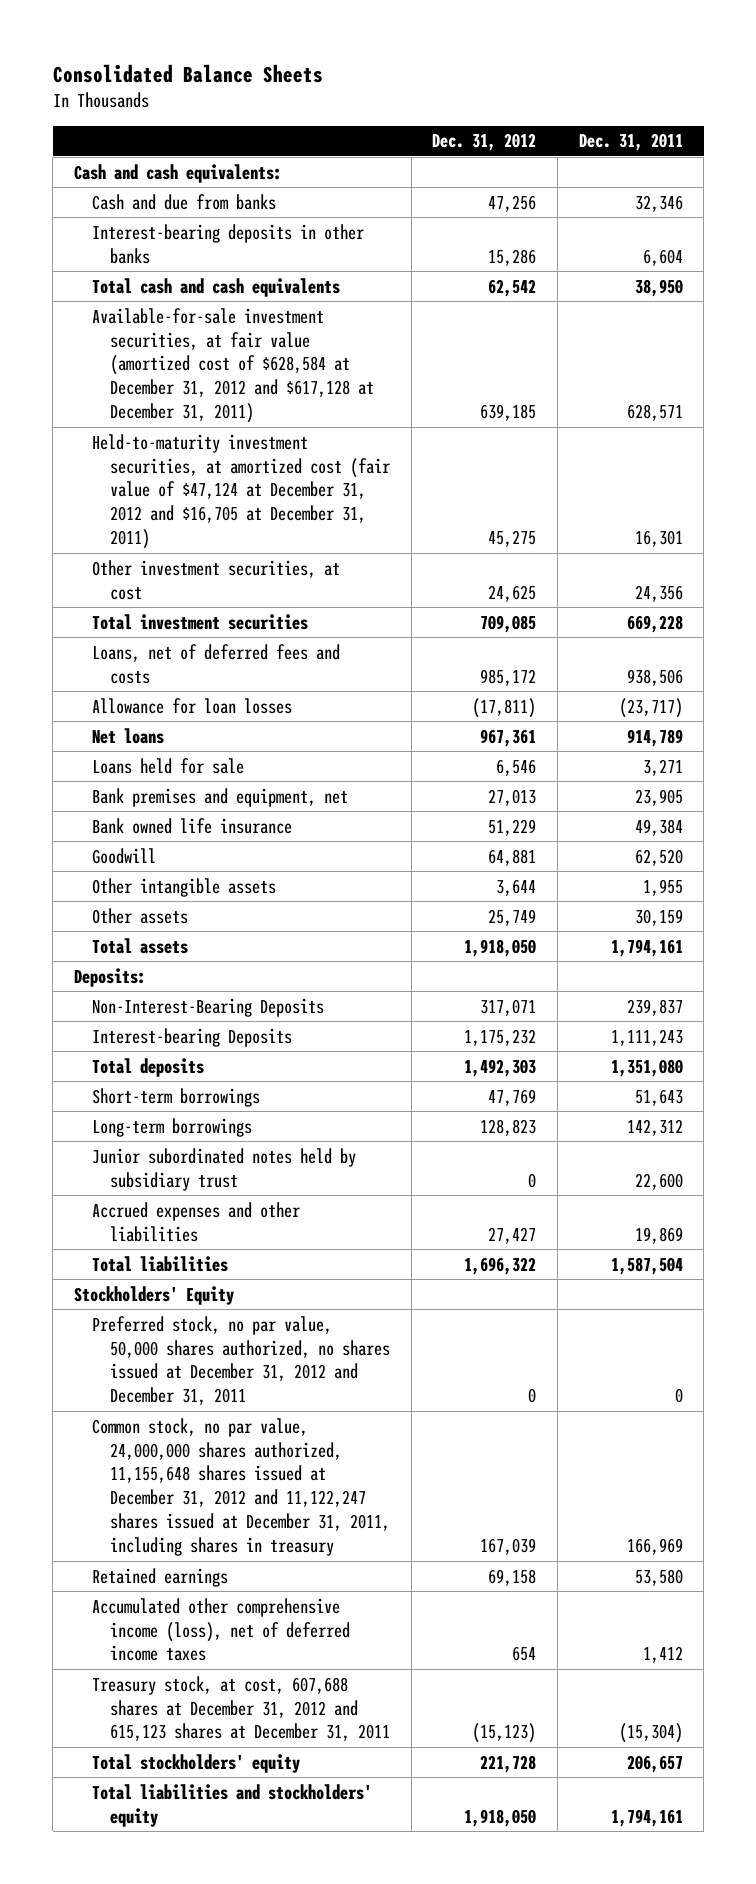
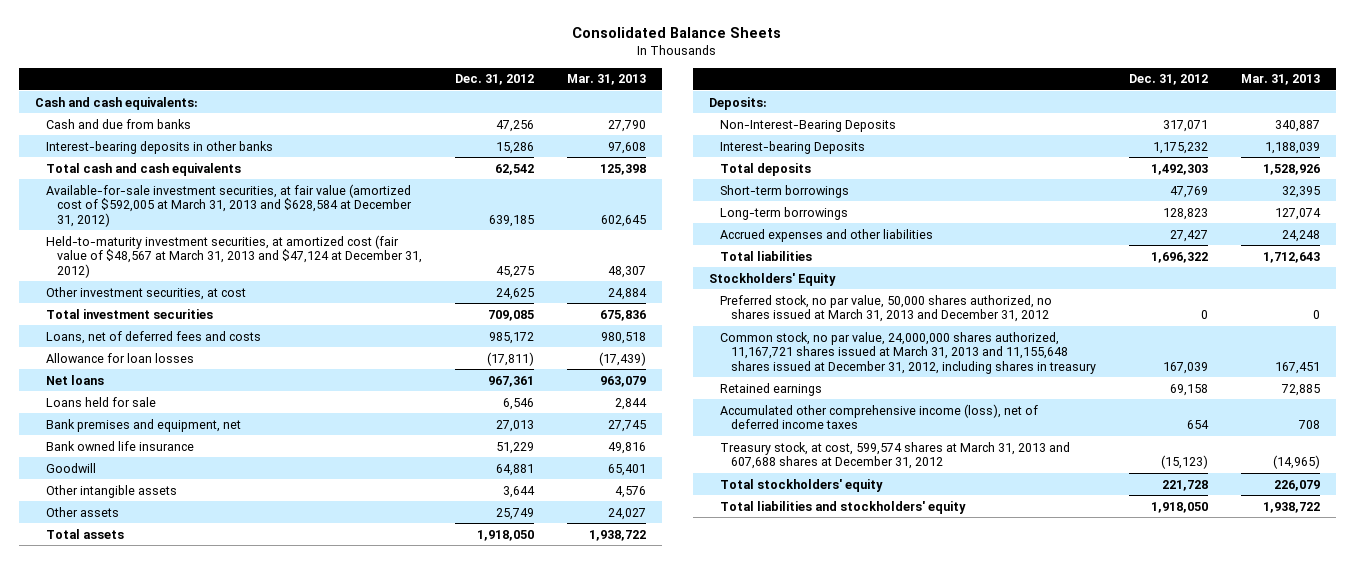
- | Dec. 31, 2012 | Dec. 31, 2011
+ | Dec. 31, 2012 | Mar. 31, 2013
- Available-for-sale investment securities, at fair value (amortized cost of $628,584 at December 31, 2012 and $617,128 at December 31, 2011) | 639,185 | 628,571
- Held-to-maturity investment securities, at amortized cost (fair value of $47,124 at December 31, 2012 and $16,705 at December 31, 2011) | 45,275 | 16,301
+ Available-for-sale investment securities, at fair value (amortized cost of $592,005 at March 31, 2013 and $628,584 at December 31, 2012) | 639,185 | 602,645
+ Held-to-maturity investment securities, at amortized cost (fair value of $48,567 at March 31, 2013 and $47,124 at December 31, 2012) | 45,275 | 48,307
- Junior subordinated notes held by subsidiary trust | 0 | 22,600
- Preferred stock, no par value, 50,000 shares authorized, no shares issued at December 31, 2012 and December 31, 2011 | 0 | 0
- Common stock, no par value, 24,000,000 shares authorized, 11,155,648 shares issued at December 31, 2012 and 11,122,247 shares issued at December 31, 2011, including shares in treasury | 167,039 | 166,969
+ Preferred stock, no par value, 50,000 shares authorized, no shares issued at March 31, 2013 and December 31, 2012 | 0 | 0
+ Common stock, no par value, 24,000,000 shares authorized, 11,167,721 shares issued at March 31, 2013 and 11,155,648 shares issued at December 31, 2012, including shares in treasury | 167,039 | 167,451
- Treasury stock, at cost, 607,688 shares at December 31, 2012 and 615,123 shares at December 31, 2011 | (15,123) | (15,304)
+ Treasury stock, at cost, 599,574 shares at March 31, 2013 and 607,688 shares at December 31, 2012 | (15,123) | (14,965)

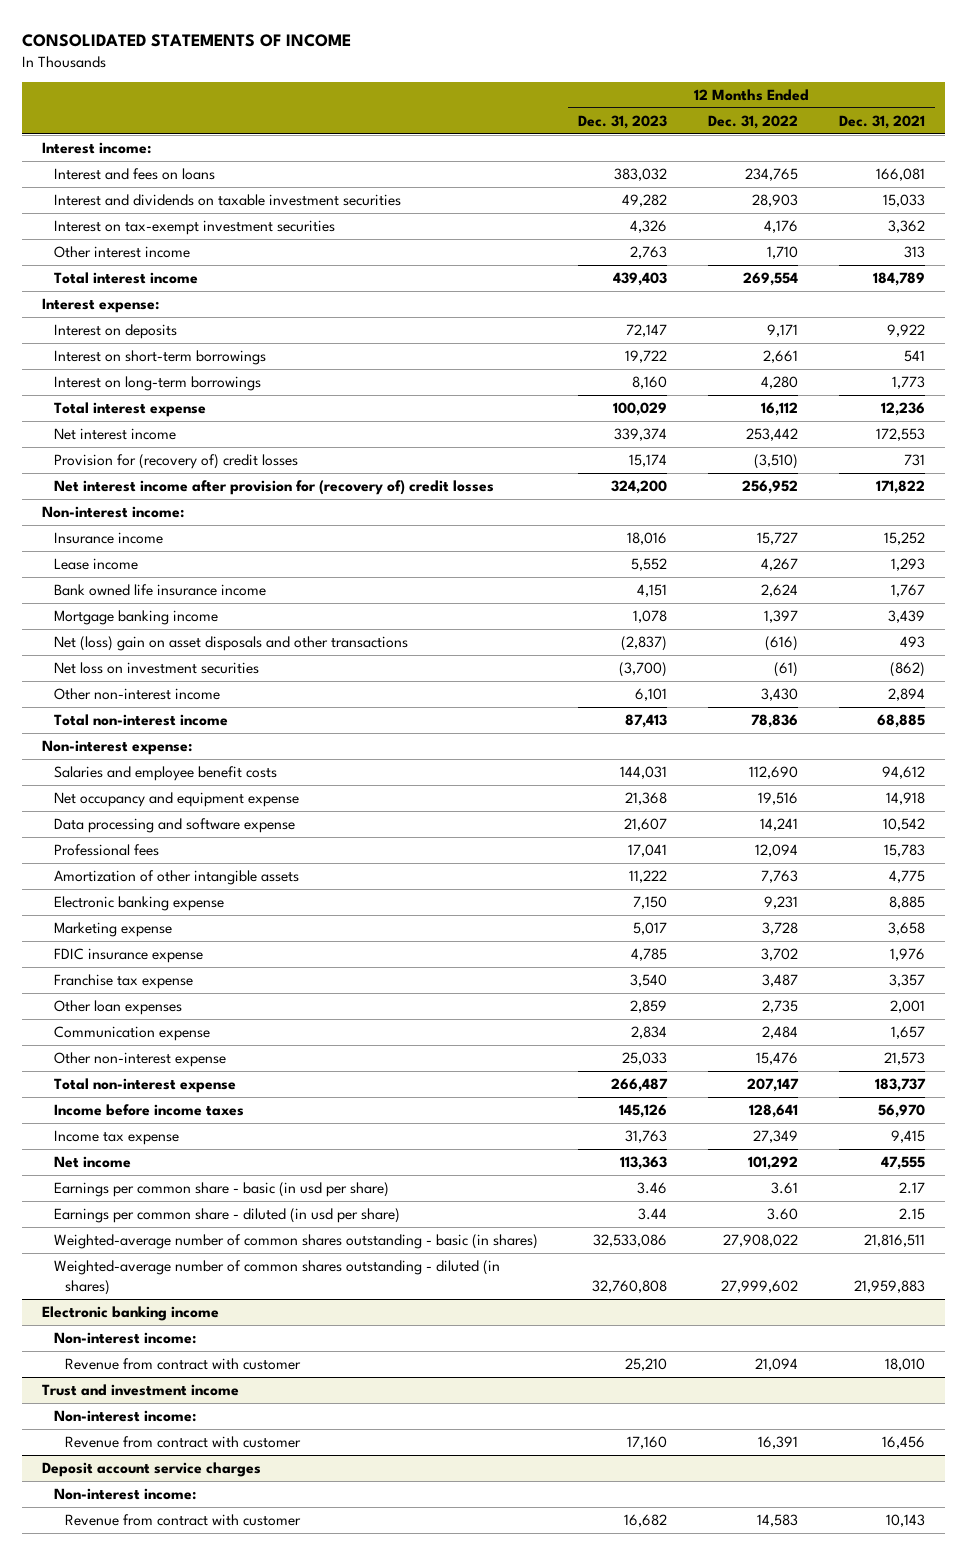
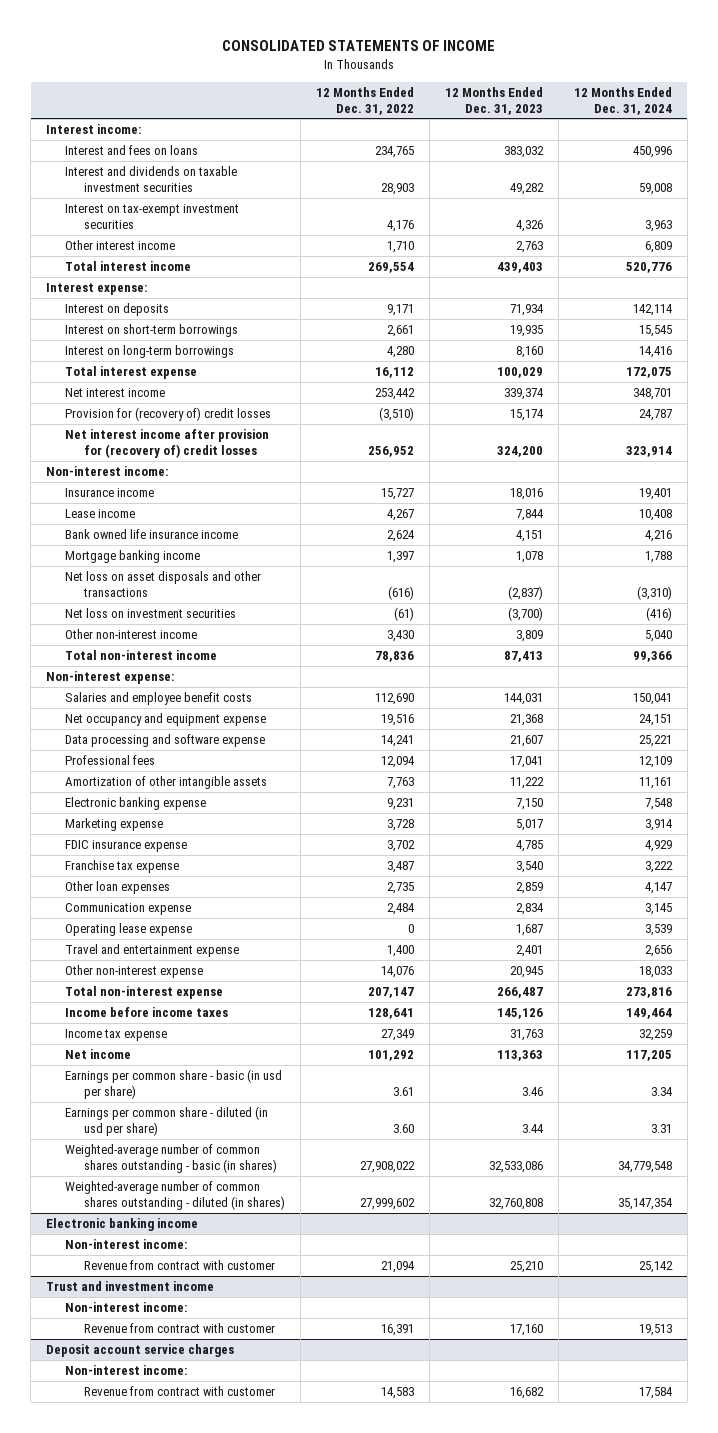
- | 12 Months Ended Dec. 31, 2023 | 12 Months Ended Dec. 31, 2022 | 12 Months Ended Dec. 31, 2021
+ | 12 Months Ended Dec. 31, 2022 | 12 Months Ended Dec. 31, 2023 | 12 Months Ended Dec. 31, 2024
- Interest on deposits | 72,147 | 9,171 | 9,922
- Interest on short-term borrowings | 19,722 | 2,661 | 541
+ Interest on deposits | 9,171 | 71,934 | 142,114
+ Interest on short-term borrowings | 2,661 | 19,935 | 15,545
- Lease income | 5,552 | 4,267 | 1,293
+ Lease income | 4,267 | 7,844 | 10,408
- Net (loss) gain on asset disposals and other transactions | (2,837) | (616) | 493
+ Net loss on asset disposals and other transactions | (616) | (2,837) | (3,310)
- Other non-interest income | 6,101 | 3,430 | 2,894
+ Other non-interest income | 3,430 | 3,809 | 5,040
- Other non-interest expense | 25,033 | 15,476 | 21,573
+ Operating lease expense | 0 | 1,687 | 3,539
+ Travel and entertainment expense | 1,400 | 2,401 | 2,656
+ Other non-interest expense | 14,076 | 20,945 | 18,033

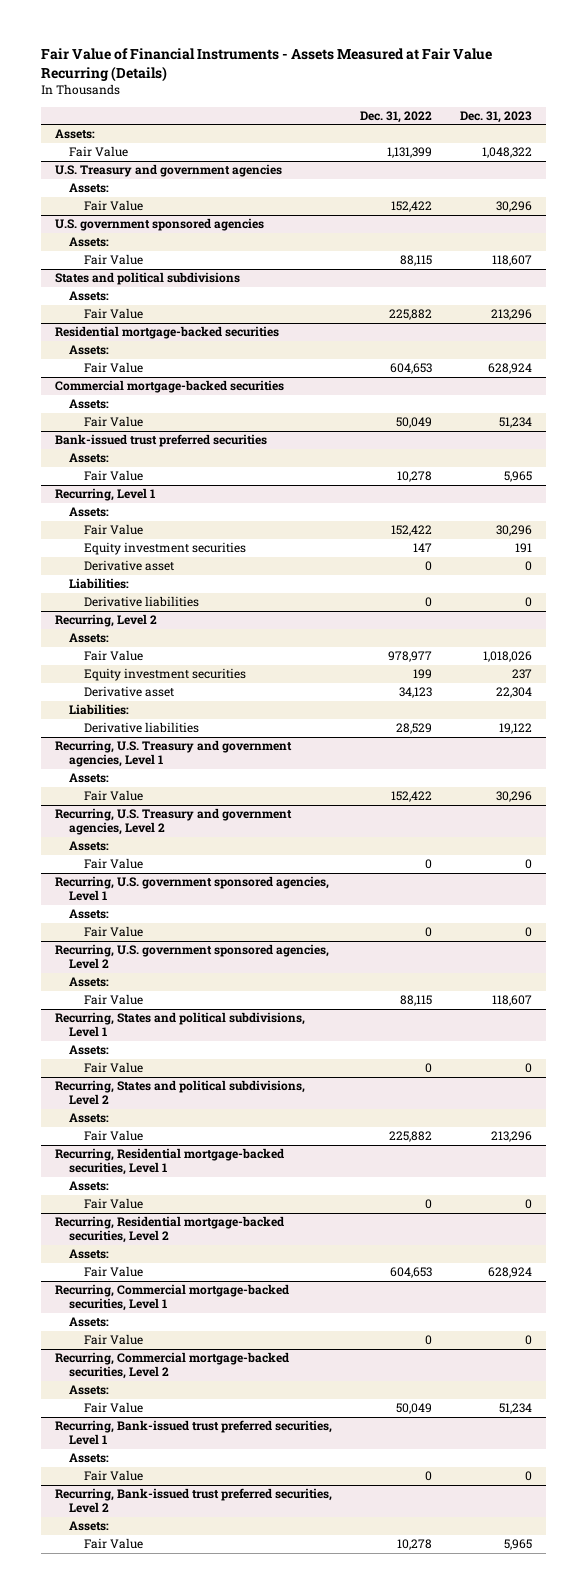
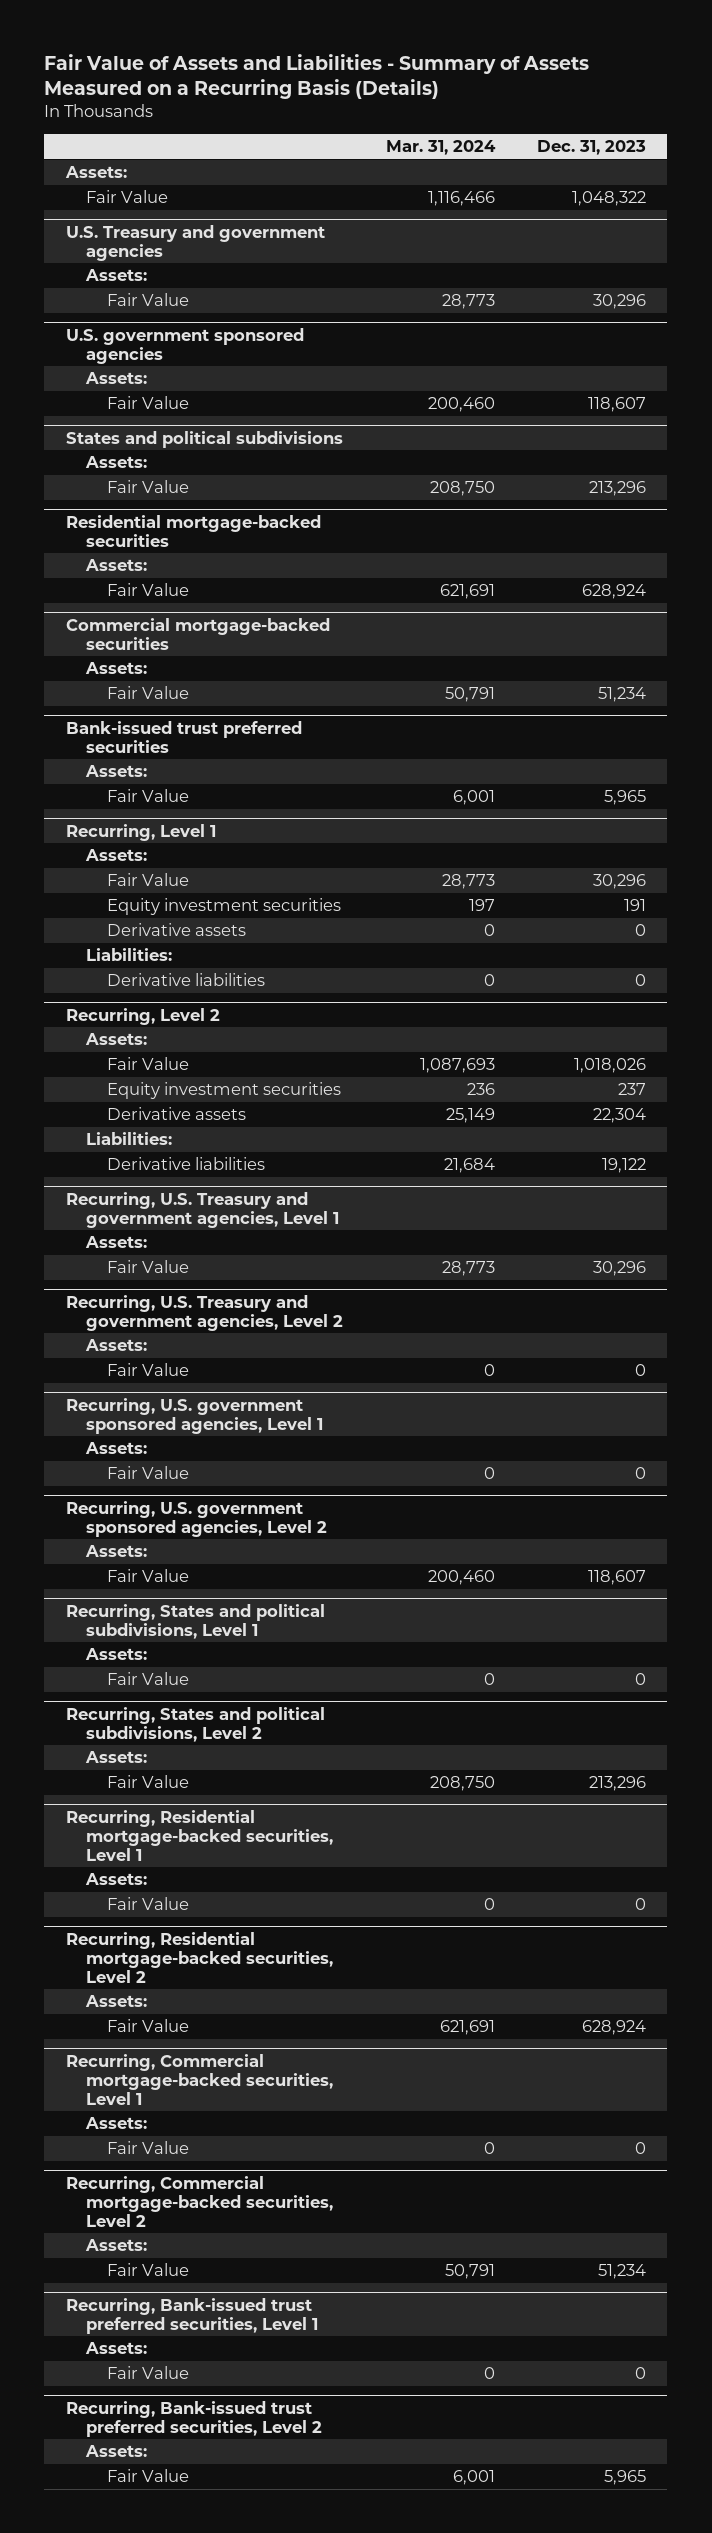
- Fair Value of Financial Instruments - Assets Measured at Fair Value Recurring (Details)
+ Fair Value of Assets and Liabilities - Summary of Assets Measured on a Recurring Basis (Details)
- | Dec. 31, 2022 | Dec. 31, 2023
+ | Mar. 31, 2024 | Dec. 31, 2023
@ Recurring, Level 1
- Derivative asset | 0 | 0
+ Derivative assets | 0 | 0
@ Recurring, Level 2
- Derivative asset | 34,123 | 22,304
+ Derivative assets | 25,149 | 22,304

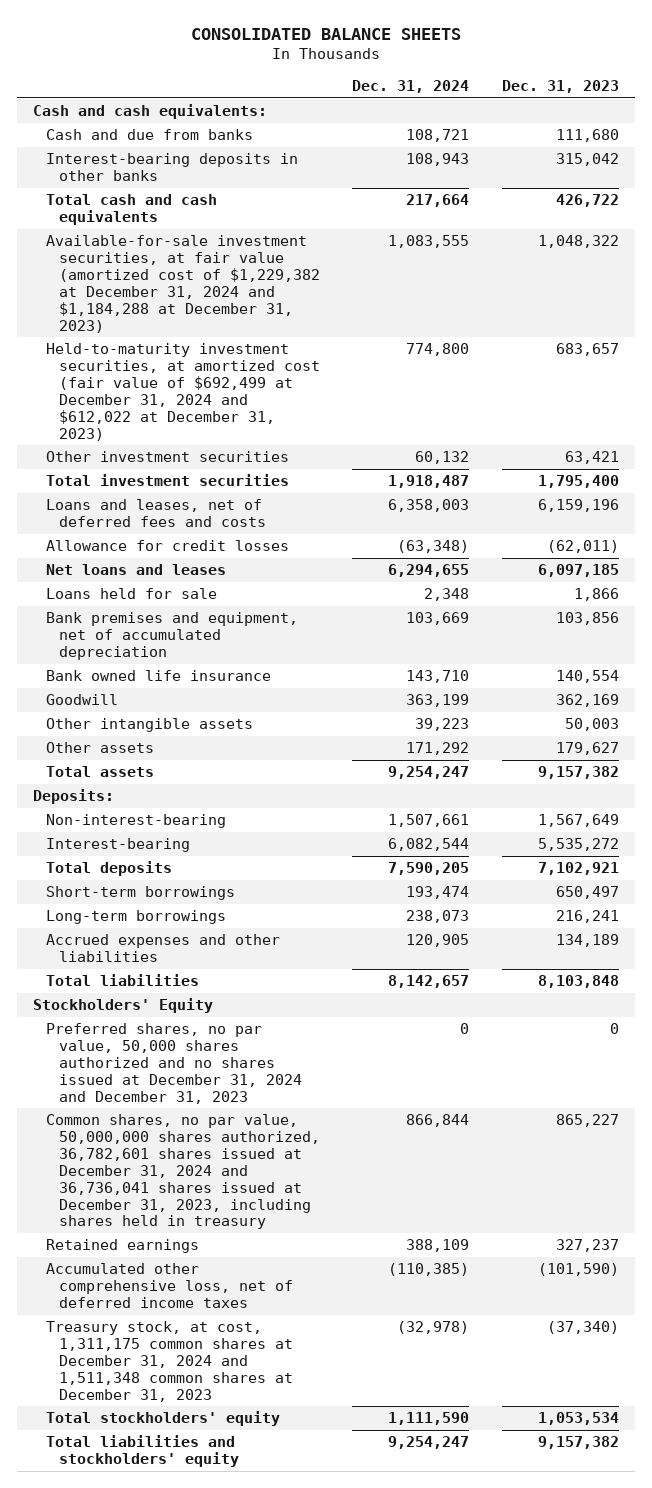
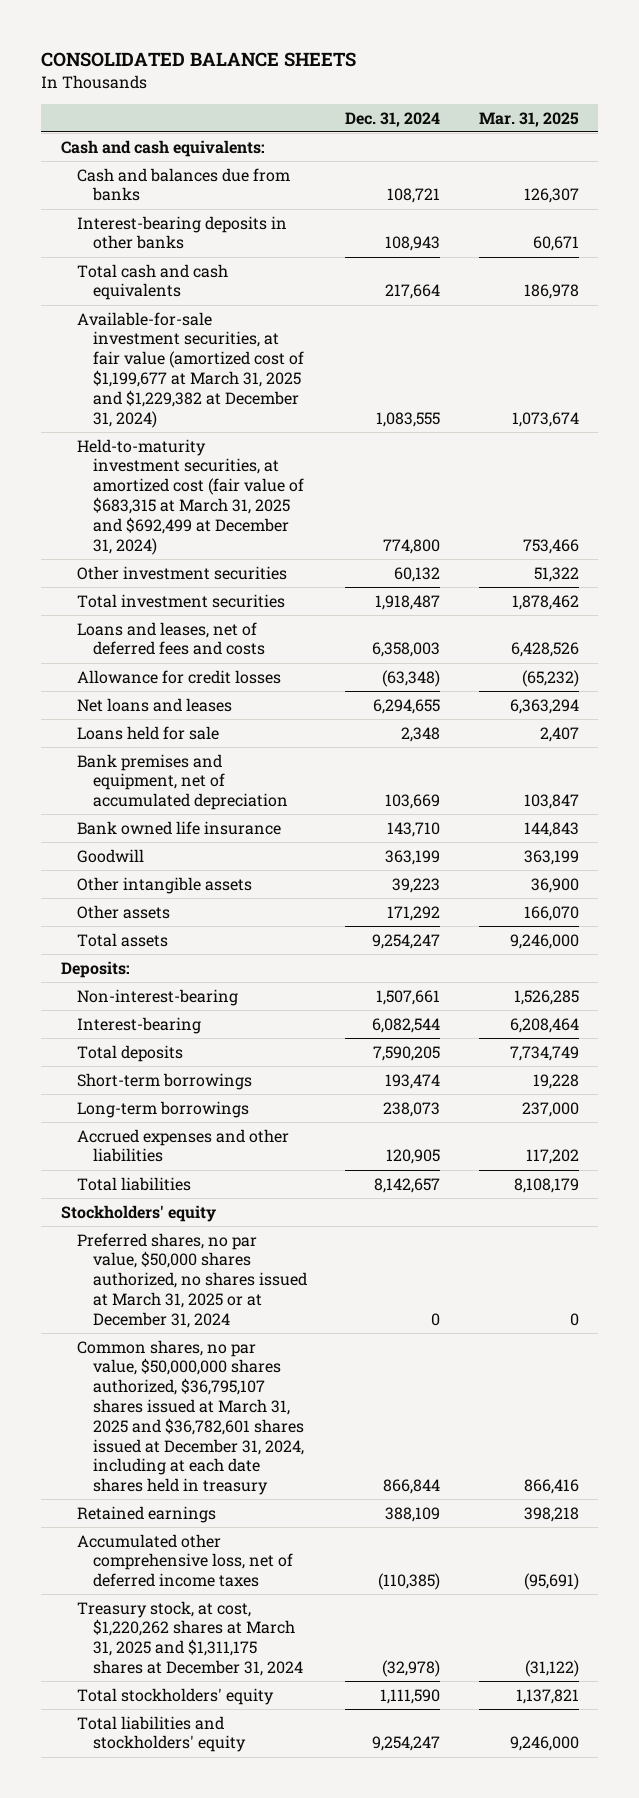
- | Dec. 31, 2024 | Dec. 31, 2023
+ | Dec. 31, 2024 | Mar. 31, 2025
- Cash and due from banks | 108,721 | 111,680
+ Cash and balances due from banks | 108,721 | 126,307
- Available-for-sale investment securities, at fair value (amortized cost of $1,229,382 at December 31, 2024 and $1,184,288 at December 31, 2023) | 1,083,555 | 1,048,322
- Held-to-maturity investment securities, at amortized cost (fair value of $692,499 at December 31, 2024 and $612,022 at December 31, 2023) | 774,800 | 683,657
+ Available-for-sale investment securities, at fair value (amortized cost of $1,199,677 at March 31, 2025 and $1,229,382 at December 31, 2024) | 1,083,555 | 1,073,674
+ Held-to-maturity investment securities, at amortized cost (fair value of $683,315 at March 31, 2025 and $692,499 at December 31, 2024) | 774,800 | 753,466
- Stockholders' Equity
- Preferred shares, no par value, 50,000 shares authorized and no shares issued at December 31, 2024 and December 31, 2023 | 0 | 0
- Common shares, no par value, 50,000,000 shares authorized, 36,782,601 shares issued at December 31, 2024 and 36,736,041 shares issued at December 31, 2023, including shares held in treasury | 866,844 | 865,227
+ Stockholders' equity
+ Preferred shares, no par value, $50,000 shares authorized, no shares issued at March 31, 2025 or at December 31, 2024 | 0 | 0
+ Common shares, no par value, $50,000,000 shares authorized, $36,795,107 shares issued at March 31, 2025 and $36,782,601 shares issued at December 31, 2024, including at each date shares held in treasury | 866,844 | 866,416
- Treasury stock, at cost, 1,311,175 common shares at December 31, 2024 and 1,511,348 common shares at December 31, 2023 | (32,978) | (37,340)
+ Treasury stock, at cost, $1,220,262 shares at March 31, 2025 and $1,311,175 shares at December 31, 2024 | (32,978) | (31,122)

